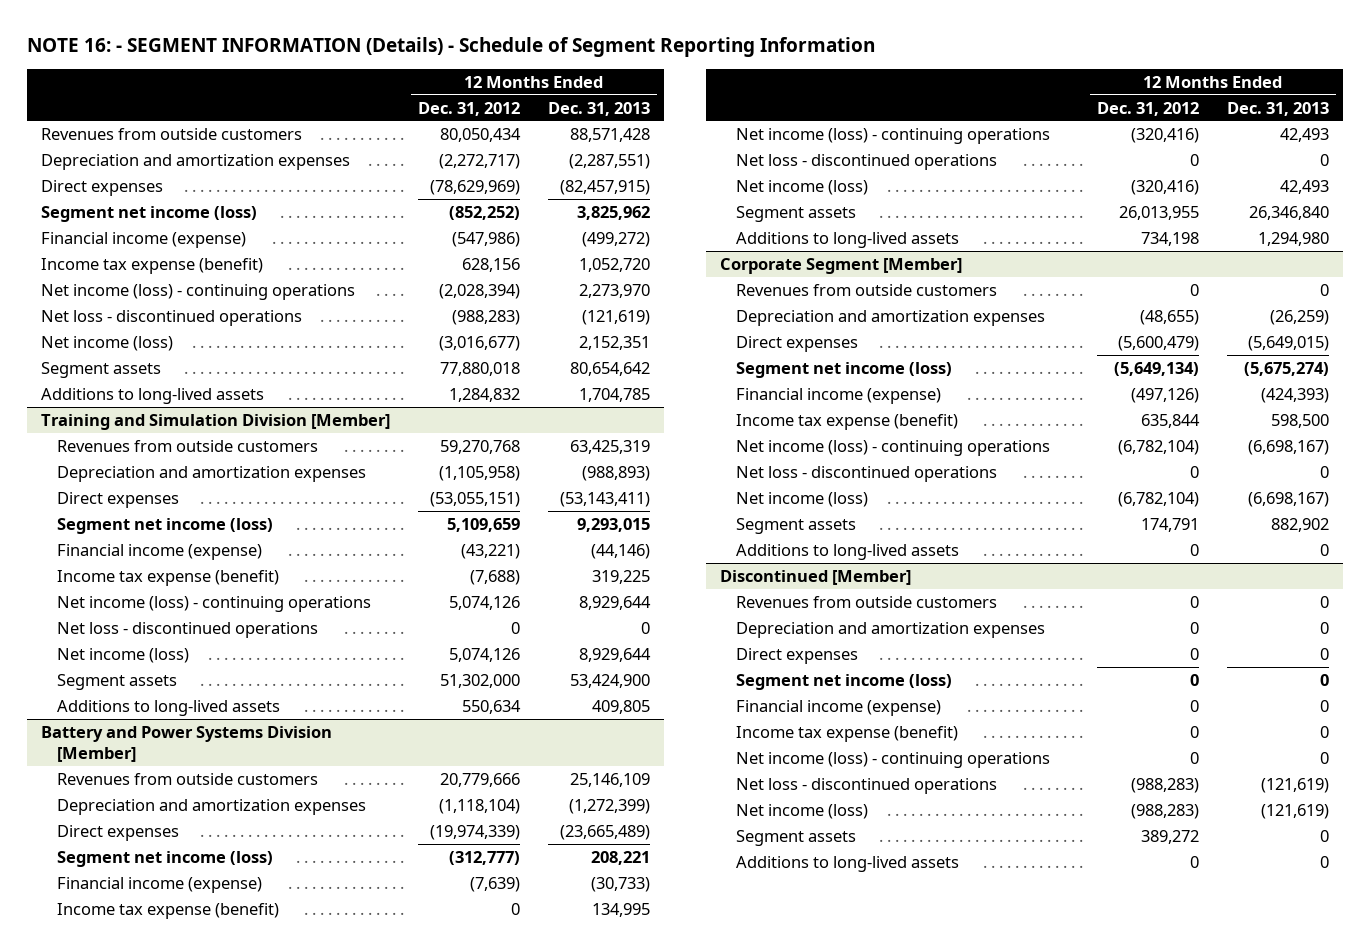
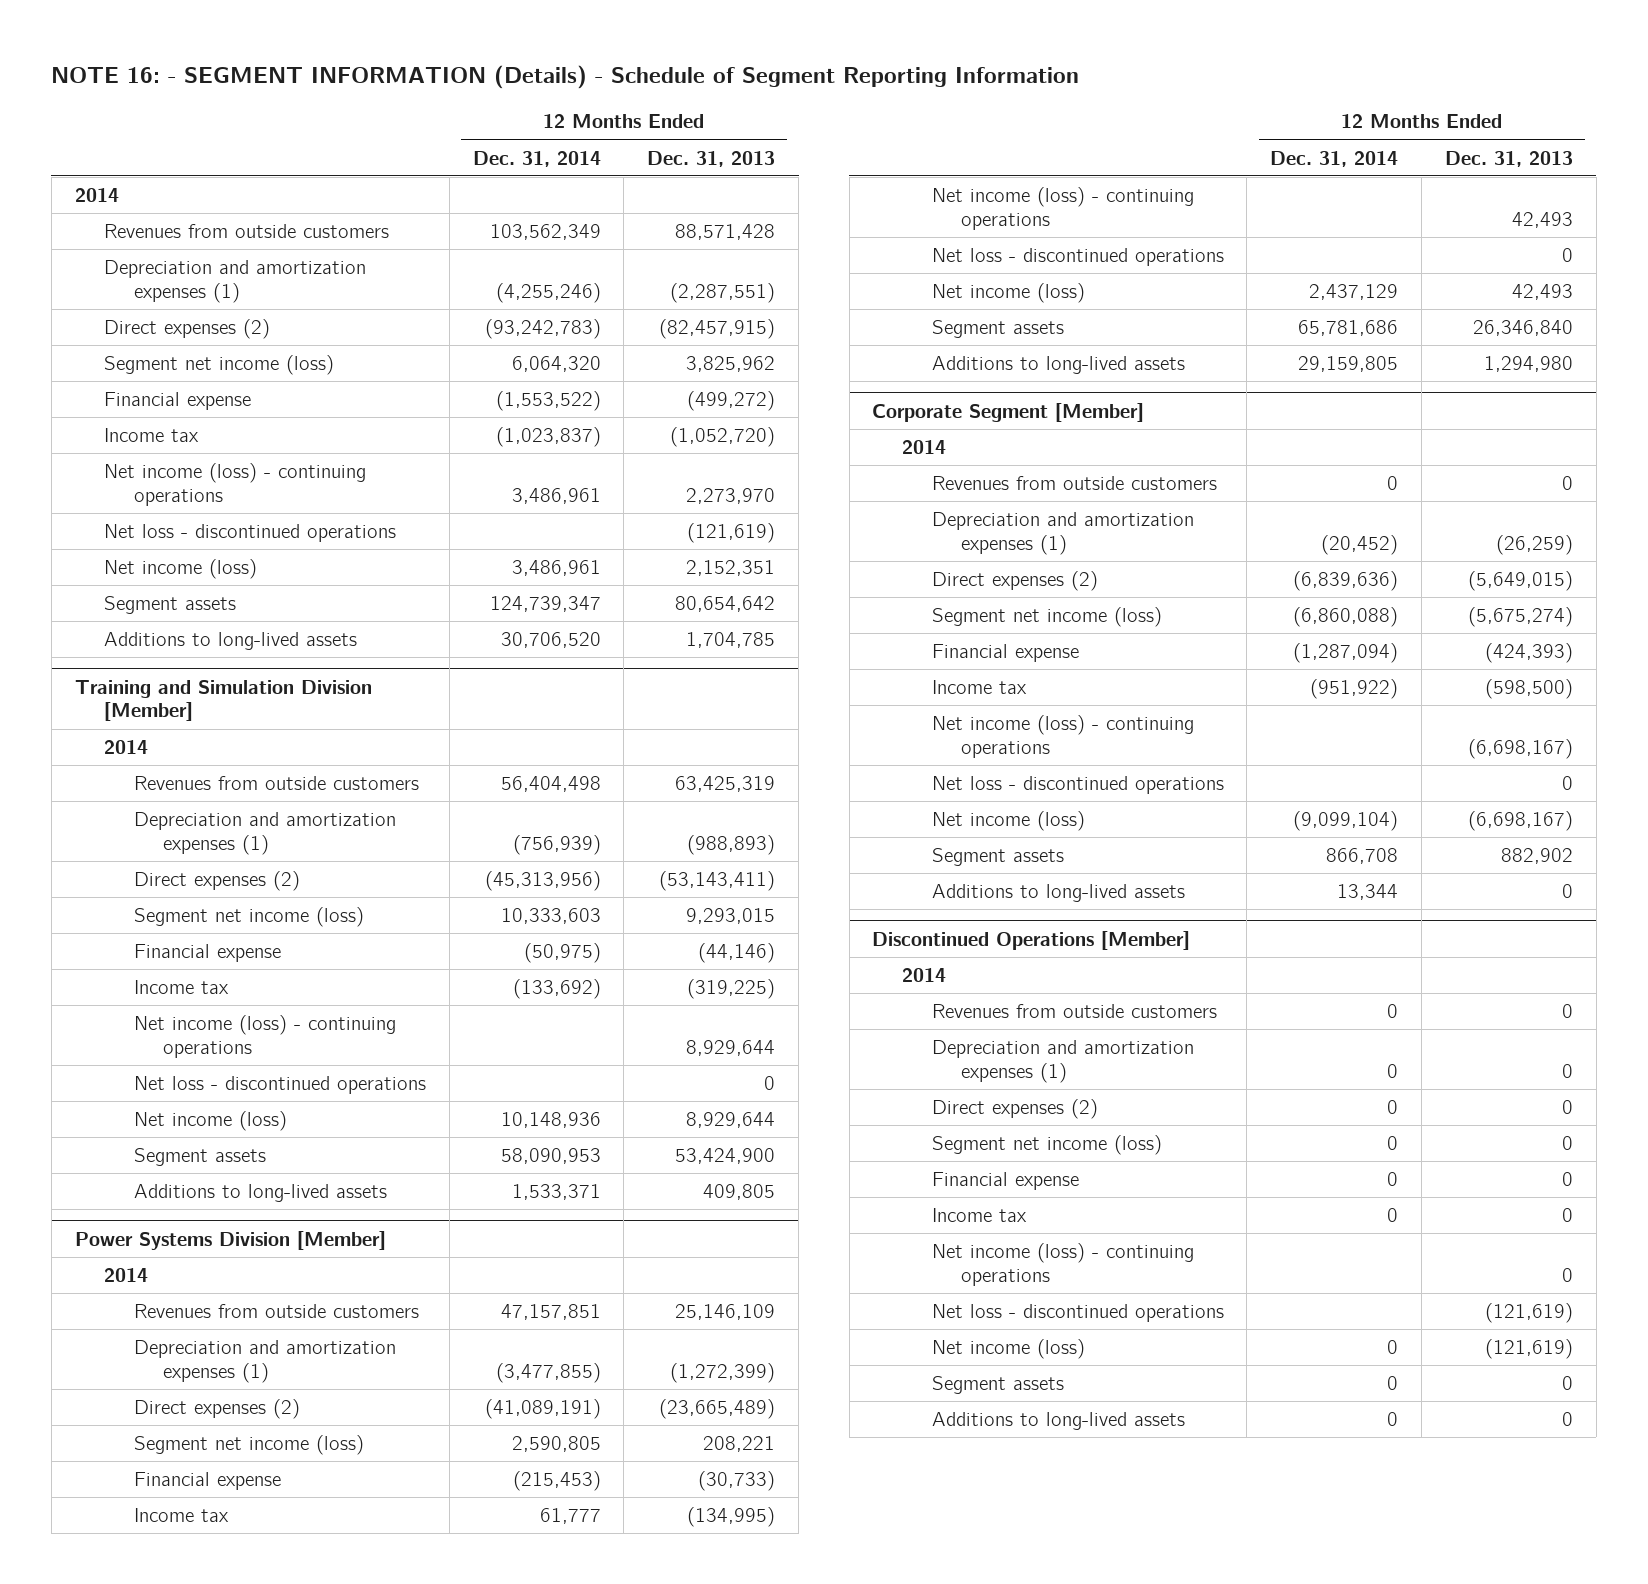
- | 12 Months Ended Dec. 31, 2012 | 12 Months Ended Dec. 31, 2013
+ | 12 Months Ended Dec. 31, 2014 | 12 Months Ended Dec. 31, 2013
+ 2014
- Depreciation and amortization expenses | (2,272,717) | (2,287,551)
- Direct expenses | (78,629,969) | (82,457,915)
+ Depreciation and amortization expenses (1) | (4,255,246) | (2,287,551)
+ Direct expenses (2) | (93,242,783) | (82,457,915)
- Financial income (expense) | (547,986) | (499,272)
- Income tax expense (benefit) | 628,156 | 1,052,720
+ Financial expense | (1,553,522) | (499,272)
+ Income tax | (1,023,837) | (1,052,720)
@ Training and Simulation Division [Member]
+ 2014
- Depreciation and amortization expenses | (1,105,958) | (988,893)
- Direct expenses | (53,055,151) | (53,143,411)
+ Depreciation and amortization expenses (1) | (756,939) | (988,893)
+ Direct expenses (2) | (45,313,956) | (53,143,411)
- Financial income (expense) | (43,221) | (44,146)
- Income tax expense (benefit) | (7,688) | 319,225
+ Financial expense | (50,975) | (44,146)
+ Income tax | (133,692) | (319,225)
- Battery and Power Systems Division [Member]
+ Power Systems Division [Member]
+ 2014
- Depreciation and amortization expenses | (1,118,104) | (1,272,399)
- Direct expenses | (19,974,339) | (23,665,489)
+ Depreciation and amortization expenses (1) | (3,477,855) | (1,272,399)
+ Direct expenses (2) | (41,089,191) | (23,665,489)
- Financial income (expense) | (7,639) | (30,733)
- Income tax expense (benefit) | 0 | 134,995
+ Financial expense | (215,453) | (30,733)
+ Income tax | 61,777 | (134,995)
@ Corporate Segment [Member]
+ 2014
- Depreciation and amortization expenses | (48,655) | (26,259)
- Direct expenses | (5,600,479) | (5,649,015)
+ Depreciation and amortization expenses (1) | (20,452) | (26,259)
+ Direct expenses (2) | (6,839,636) | (5,649,015)
- Financial income (expense) | (497,126) | (424,393)
- Income tax expense (benefit) | 635,844 | 598,500
+ Financial expense | (1,287,094) | (424,393)
+ Income tax | (951,922) | (598,500)
- Discontinued [Member]
+ Discontinued Operations [Member]
+ 2014
- Depreciation and amortization expenses | 0 | 0
- Direct expenses | 0 | 0
+ Depreciation and amortization expenses (1) | 0 | 0
+ Direct expenses (2) | 0 | 0
- Financial income (expense) | 0 | 0
- Income tax expense (benefit) | 0 | 0
+ Financial expense | 0 | 0
+ Income tax | 0 | 0

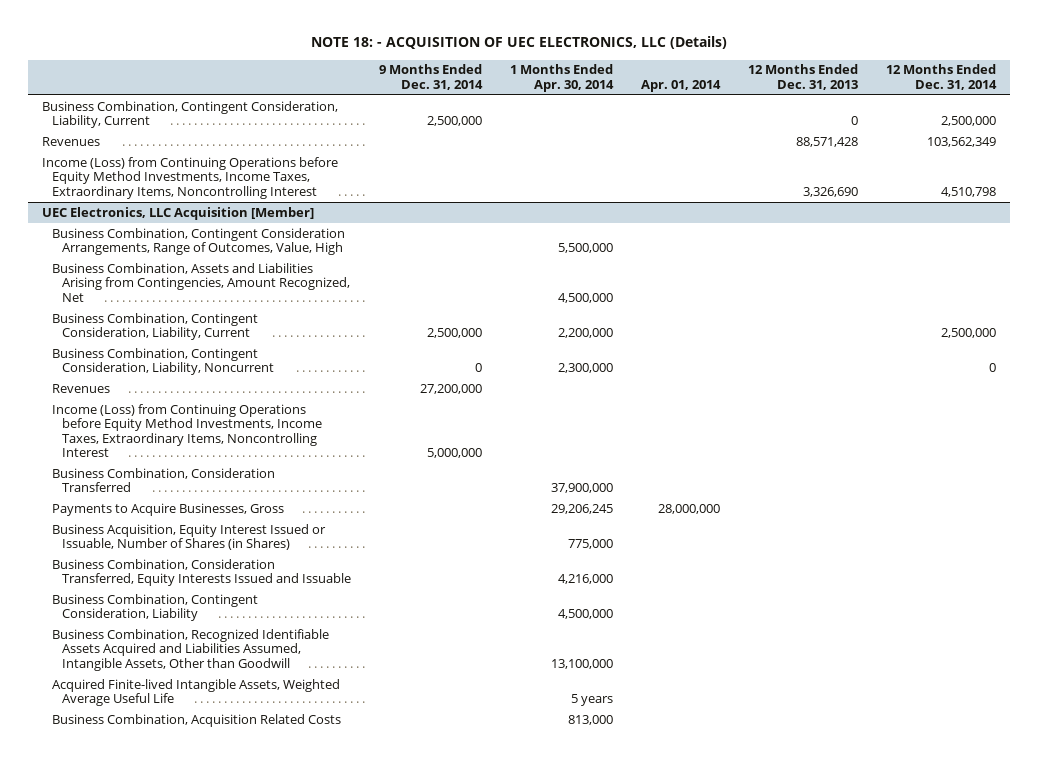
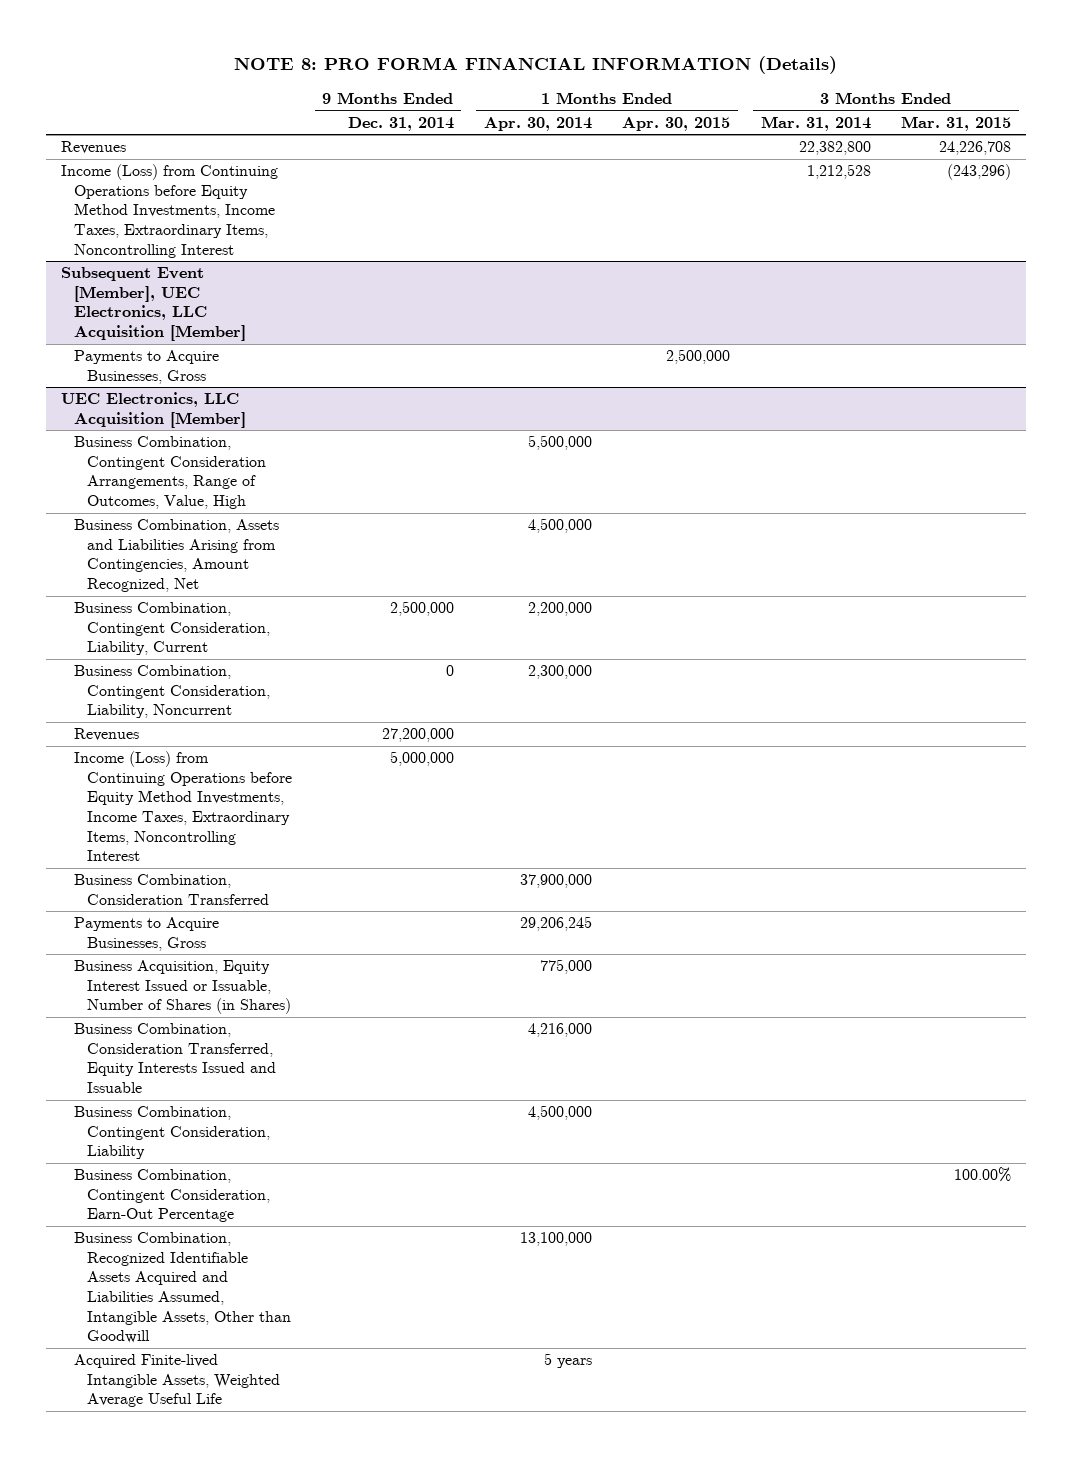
- NOTE 18: - ACQUISITION OF UEC ELECTRONICS, LLC (Details)
+ NOTE 8: PRO FORMA FINANCIAL INFORMATION (Details)
- | 9 Months Ended Dec. 31, 2014 | 1 Months Ended Apr. 30, 2014 | Apr. 01, 2014 | 12 Months Ended Dec. 31, 2013 | 12 Months Ended Dec. 31, 2014
+ | 9 Months Ended Dec. 31, 2014 | 1 Months Ended Apr. 30, 2014 | 1 Months Ended Apr. 30, 2015 | 3 Months Ended Mar. 31, 2014 | 3 Months Ended Mar. 31, 2015
- Business Combination, Contingent Consideration, Liability, Current | 2,500,000 | | | 0 | 2,500,000
+ Subsequent Event [Member], UEC Electronics, LLC Acquisition [Member]
+ Payments to Acquire Businesses, Gross | | | 2,500,000 | |
@ UEC Electronics, LLC Acquisition [Member]
+ Business Combination, Contingent Consideration, Earn-Out Percentage | | | | | 100.00%
- Business Combination, Acquisition Related Costs | | 813,000 | | |

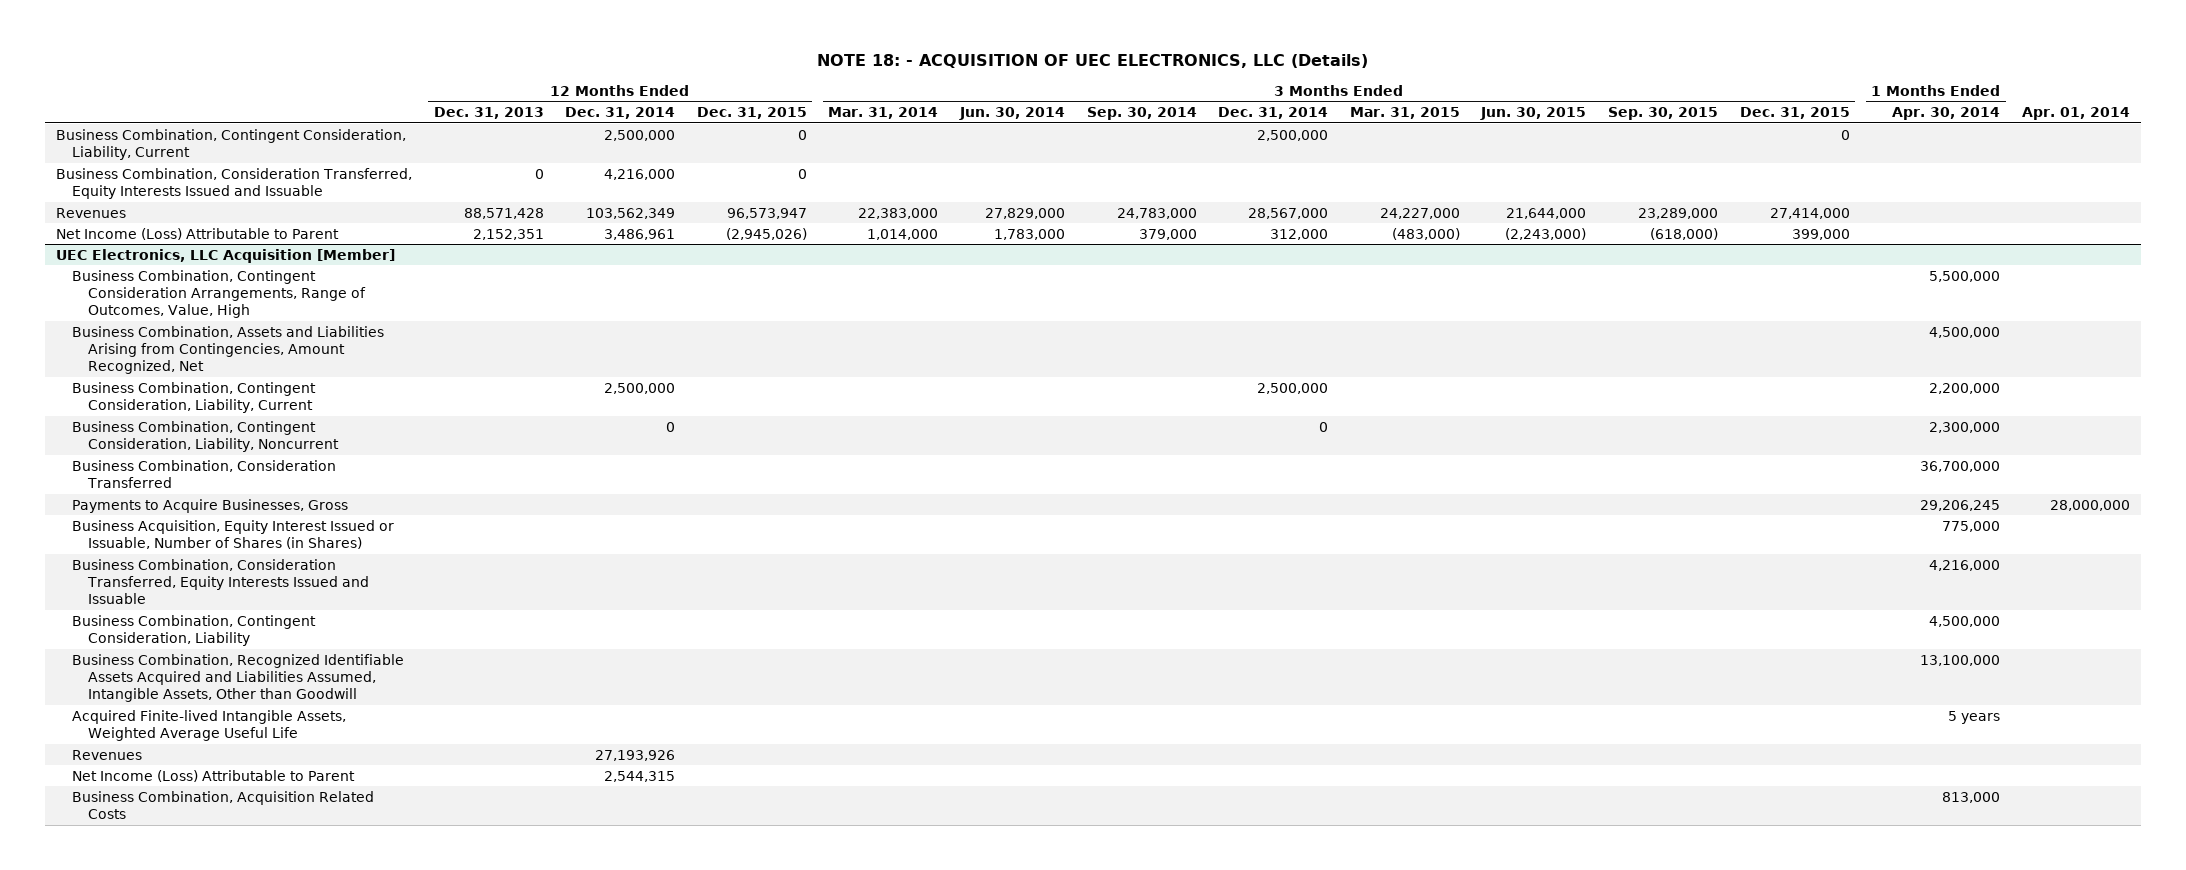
- NOTE 8: PRO FORMA FINANCIAL INFORMATION (Details)
+ NOTE 18: - ACQUISITION OF UEC ELECTRONICS, LLC (Details)
- | 9 Months Ended Dec. 31, 2014 | 1 Months Ended Apr. 30, 2014 | 1 Months Ended Apr. 30, 2015 | 3 Months Ended Mar. 31, 2014 | 3 Months Ended Mar. 31, 2015
+ | 12 Months Ended Dec. 31, 2013 | 12 Months Ended Dec. 31, 2014 | 12 Months Ended Dec. 31, 2015 | 3 Months Ended Mar. 31, 2014 | 3 Months Ended Jun. 30, 2014 | 3 Months Ended Sep. 30, 2014 | 3 Months Ended Dec. 31, 2014 | 3 Months Ended Mar. 31, 2015 | 3 Months Ended Jun. 30, 2015 | 3 Months Ended Sep. 30, 2015 | 3 Months Ended Dec. 31, 2015 | 1 Months Ended Apr. 30, 2014 | Apr. 01, 2014
- Revenues | | | | 22,382,800 | 24,226,708
- Income (Loss) from Continuing Operations before Equity Method Investments, Income Taxes, Extraordinary Items, Noncontrolling Interest | | | | 1,212,528 | (243,296)
- Subsequent Event [Member], UEC Electronics, LLC Acquisition [Member]
- Payments to Acquire Businesses, Gross | | | 2,500,000 | |
+ Business Combination, Contingent Consideration, Liability, Current | | 2,500,000 | 0 | | | | 2,500,000 | | | | 0 | |
+ Business Combination, Consideration Transferred, Equity Interests Issued and Issuable | 0 | 4,216,000 | 0 | | | | | | | | | |
+ Revenues | 88,571,428 | 103,562,349 | 96,573,947 | 22,383,000 | 27,829,000 | 24,783,000 | 28,567,000 | 24,227,000 | 21,644,000 | 23,289,000 | 27,414,000 | |
+ Net Income (Loss) Attributable to Parent | 2,152,351 | 3,486,961 | (2,945,026) | 1,014,000 | 1,783,000 | 379,000 | 312,000 | (483,000) | (2,243,000) | (618,000) | 399,000 | |
@ UEC Electronics, LLC Acquisition [Member]
- Income (Loss) from Continuing Operations before Equity Method Investments, Income Taxes, Extraordinary Items, Noncontrolling Interest | 5,000,000 | | | |
- Business Combination, Consideration Transferred | | 37,900,000 | | |
+ Business Combination, Consideration Transferred | | | | | | | | | | | | 36,700,000 |
- Business Combination, Contingent Consideration, Earn-Out Percentage | | | | | 100.00%
moved down: Revenues | | 27,193,926 | | | | | | | | | | |
+ Net Income (Loss) Attributable to Parent | | 2,544,315 | | | | | | | | | | |
+ Business Combination, Acquisition Related Costs | | | | | | | | | | | | 813,000 |

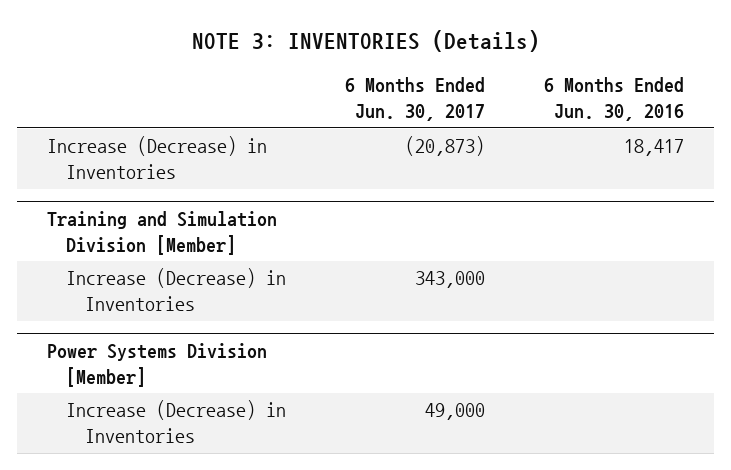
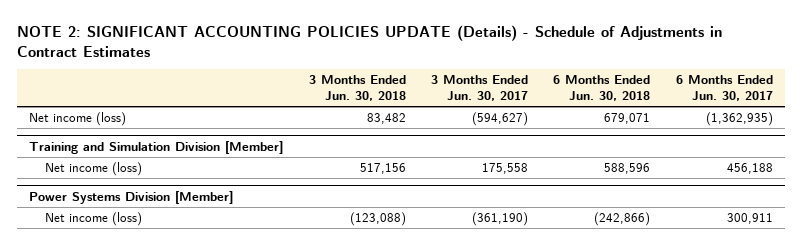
- NOTE 3: INVENTORIES (Details)
+ NOTE 2: SIGNIFICANT ACCOUNTING POLICIES UPDATE (Details) - Schedule of Adjustments in Contract Estimates
- | 6 Months Ended Jun. 30, 2017 | 6 Months Ended Jun. 30, 2016
+ | 3 Months Ended Jun. 30, 2018 | 3 Months Ended Jun. 30, 2017 | 6 Months Ended Jun. 30, 2018 | 6 Months Ended Jun. 30, 2017
- Increase (Decrease) in Inventories | (20,873) | 18,417
+ Net income (loss) | 83,482 | (594,627) | 679,071 | (1,362,935)
@ Training and Simulation Division [Member]
- Increase (Decrease) in Inventories | 343,000 |
+ Net income (loss) | 517,156 | 175,558 | 588,596 | 456,188
@ Power Systems Division [Member]
- Increase (Decrease) in Inventories | 49,000 |
+ Net income (loss) | (123,088) | (361,190) | (242,866) | 300,911

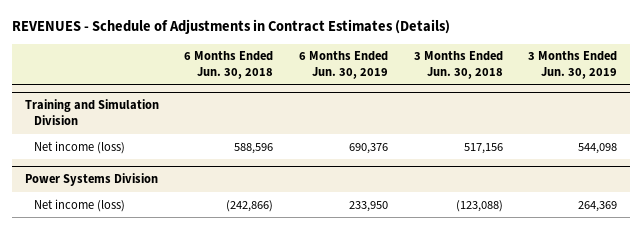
- NOTE 2: SIGNIFICANT ACCOUNTING POLICIES UPDATE (Details) - Schedule of Adjustments in Contract Estimates
+ REVENUES - Schedule of Adjustments in Contract Estimates (Details)
- | 3 Months Ended Jun. 30, 2018 | 3 Months Ended Jun. 30, 2017 | 6 Months Ended Jun. 30, 2018 | 6 Months Ended Jun. 30, 2017
+ | 6 Months Ended Jun. 30, 2018 | 6 Months Ended Jun. 30, 2019 | 3 Months Ended Jun. 30, 2018 | 3 Months Ended Jun. 30, 2019
- Net income (loss) | 83,482 | (594,627) | 679,071 | (1,362,935)
- Training and Simulation Division [Member]
+ Training and Simulation Division
- Power Systems Division [Member]
+ Power Systems Division

